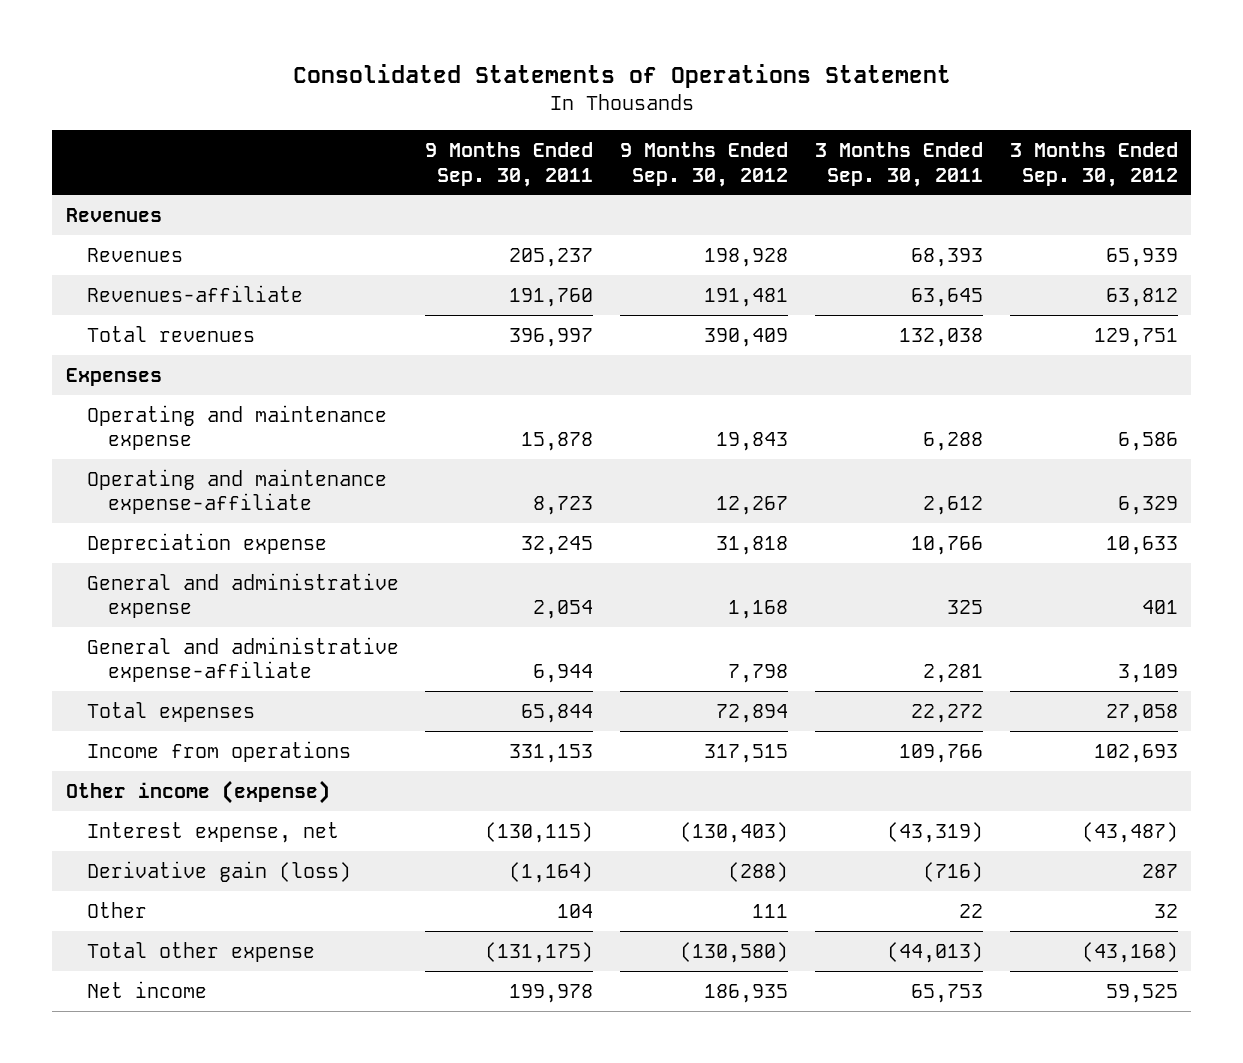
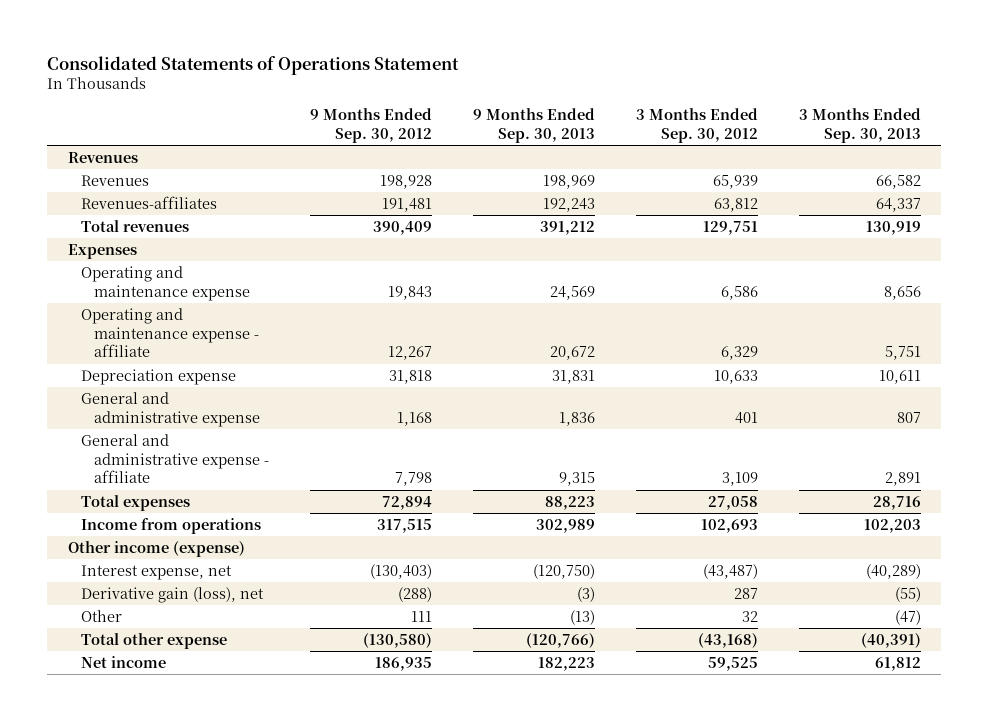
- | 9 Months Ended Sep. 30, 2011 | 9 Months Ended Sep. 30, 2012 | 3 Months Ended Sep. 30, 2011 | 3 Months Ended Sep. 30, 2012
+ | 9 Months Ended Sep. 30, 2012 | 9 Months Ended Sep. 30, 2013 | 3 Months Ended Sep. 30, 2012 | 3 Months Ended Sep. 30, 2013
- Revenues-affiliate | 191,760 | 191,481 | 63,645 | 63,812
+ Revenues-affiliates | 191,481 | 192,243 | 63,812 | 64,337
- Operating and maintenance expense-affiliate | 8,723 | 12,267 | 2,612 | 6,329
+ Operating and maintenance expense - affiliate | 12,267 | 20,672 | 6,329 | 5,751
- General and administrative expense-affiliate | 6,944 | 7,798 | 2,281 | 3,109
+ General and administrative expense - affiliate | 7,798 | 9,315 | 3,109 | 2,891
- Derivative gain (loss) | (1,164) | (288) | (716) | 287
+ Derivative gain (loss), net | (288) | (3) | 287 | (55)

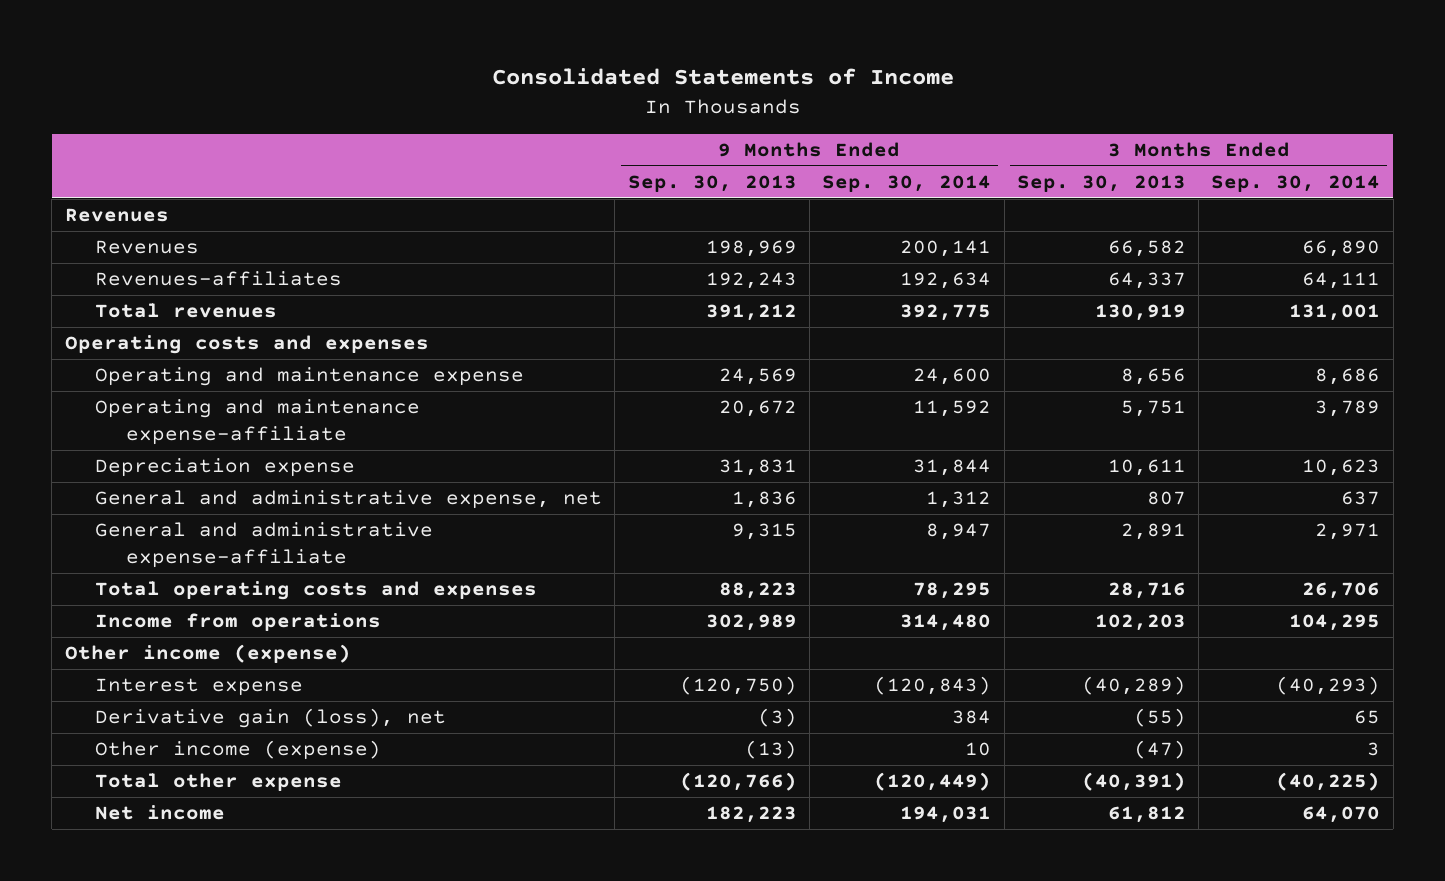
- Consolidated Statements of Operations Statement
+ Consolidated Statements of Income
- | 9 Months Ended Sep. 30, 2012 | 9 Months Ended Sep. 30, 2013 | 3 Months Ended Sep. 30, 2012 | 3 Months Ended Sep. 30, 2013
+ | 9 Months Ended Sep. 30, 2013 | 9 Months Ended Sep. 30, 2014 | 3 Months Ended Sep. 30, 2013 | 3 Months Ended Sep. 30, 2014
- Expenses
+ Operating costs and expenses
- Operating and maintenance expense - affiliate | 12,267 | 20,672 | 6,329 | 5,751
+ Operating and maintenance expense-affiliate | 20,672 | 11,592 | 5,751 | 3,789
- General and administrative expense | 1,168 | 1,836 | 401 | 807
- General and administrative expense - affiliate | 7,798 | 9,315 | 3,109 | 2,891
- Total expenses | 72,894 | 88,223 | 27,058 | 28,716
+ General and administrative expense, net | 1,836 | 1,312 | 807 | 637
+ General and administrative expense-affiliate | 9,315 | 8,947 | 2,891 | 2,971
+ Total operating costs and expenses | 88,223 | 78,295 | 28,716 | 26,706
- Interest expense, net | (130,403) | (120,750) | (43,487) | (40,289)
+ Interest expense | (120,750) | (120,843) | (40,289) | (40,293)
- Other | 111 | (13) | 32 | (47)
+ Other income (expense) | (13) | 10 | (47) | 3

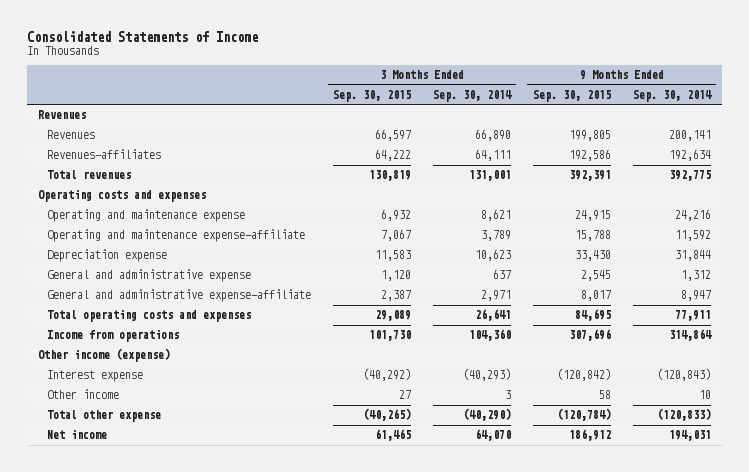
- | 9 Months Ended Sep. 30, 2013 | 9 Months Ended Sep. 30, 2014 | 3 Months Ended Sep. 30, 2013 | 3 Months Ended Sep. 30, 2014
+ | 3 Months Ended Sep. 30, 2015 | 3 Months Ended Sep. 30, 2014 | 9 Months Ended Sep. 30, 2015 | 9 Months Ended Sep. 30, 2014
- Operating and maintenance expense | 24,569 | 24,600 | 8,656 | 8,686
+ Operating and maintenance expense | 6,932 | 8,621 | 24,915 | 24,216
- General and administrative expense, net | 1,836 | 1,312 | 807 | 637
+ General and administrative expense | 1,120 | 637 | 2,545 | 1,312
- Total operating costs and expenses | 88,223 | 78,295 | 28,716 | 26,706
- Income from operations | 302,989 | 314,480 | 102,203 | 104,295
+ Total operating costs and expenses | 29,089 | 26,641 | 84,695 | 77,911
+ Income from operations | 101,730 | 104,360 | 307,696 | 314,864
- Derivative gain (loss), net | (3) | 384 | (55) | 65
- Other income (expense) | (13) | 10 | (47) | 3
- Total other expense | (120,766) | (120,449) | (40,391) | (40,225)
+ Other income | 27 | 3 | 58 | 10
+ Total other expense | (40,265) | (40,290) | (120,784) | (120,833)

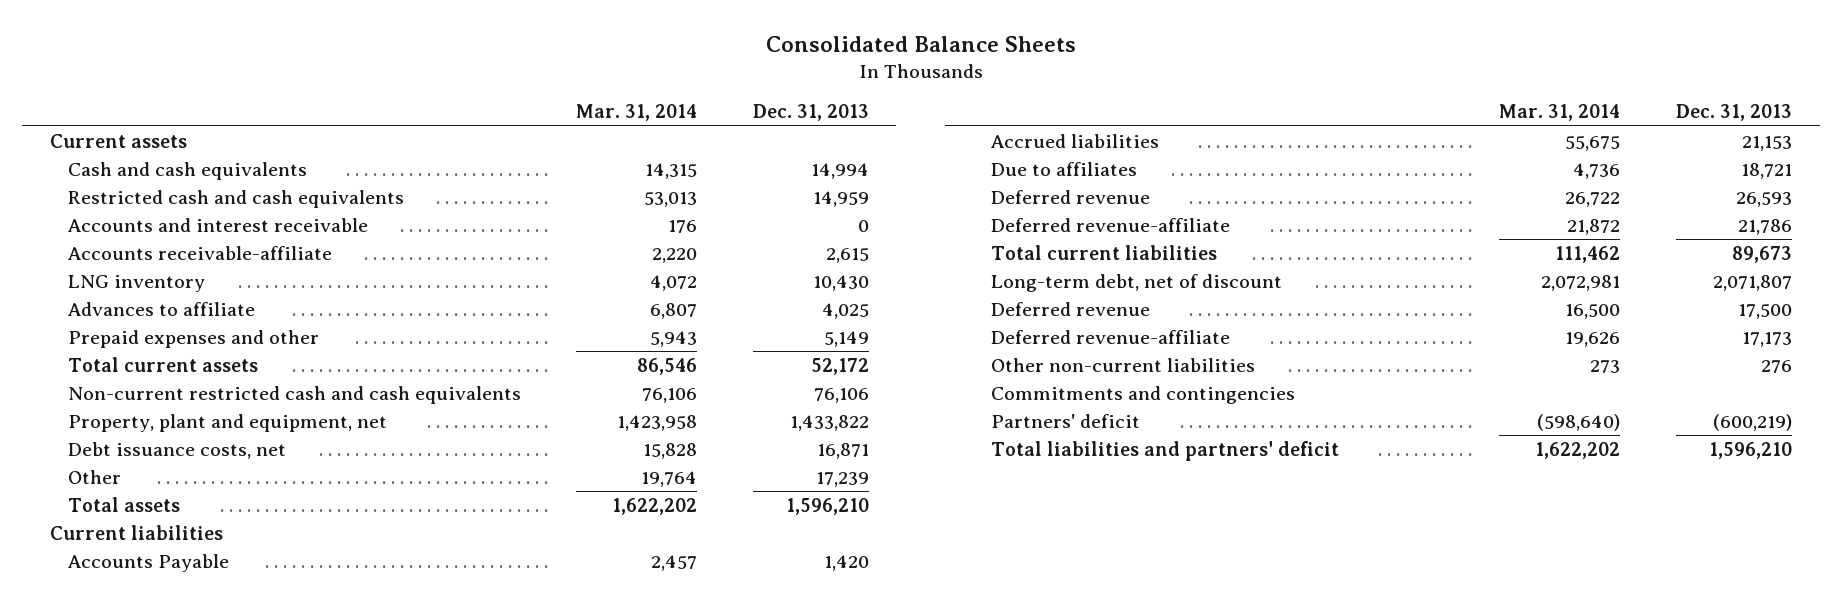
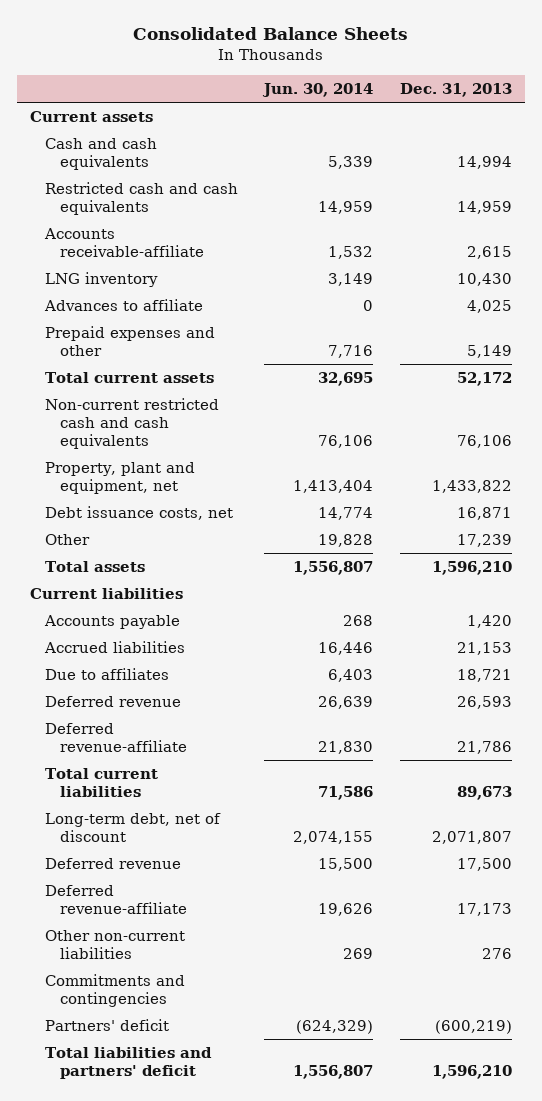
- | Mar. 31, 2014 | Dec. 31, 2013
+ | Jun. 30, 2014 | Dec. 31, 2013
- Accounts and interest receivable | 176 | 0
- Accounts Payable | 2,457 | 1,420
+ Accounts payable | 268 | 1,420

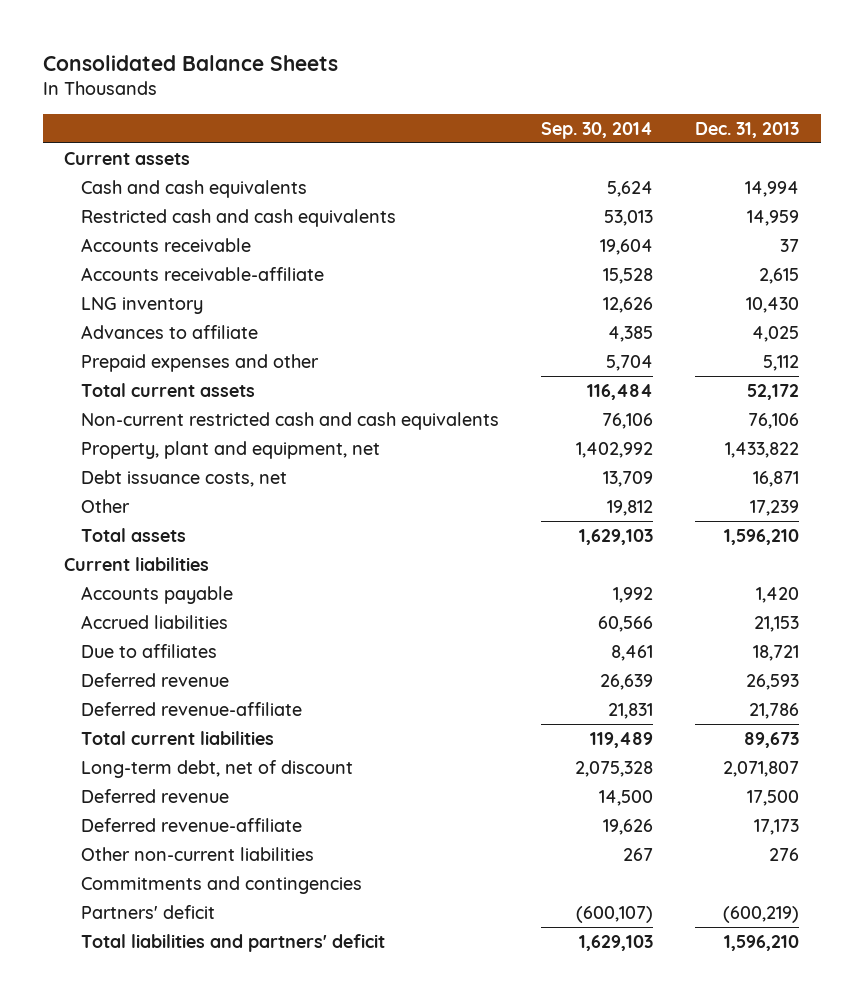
- | Jun. 30, 2014 | Dec. 31, 2013
+ | Sep. 30, 2014 | Dec. 31, 2013
+ Accounts receivable | 19,604 | 37
- Prepaid expenses and other | 7,716 | 5,149
+ Prepaid expenses and other | 5,704 | 5,112

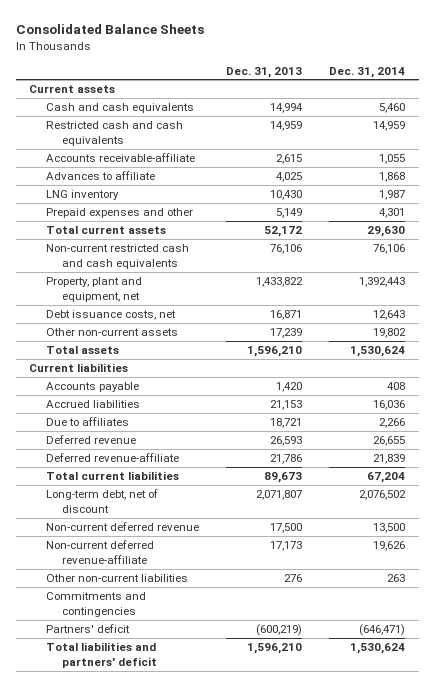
- | Sep. 30, 2014 | Dec. 31, 2013
+ | Dec. 31, 2013 | Dec. 31, 2014
- Accounts receivable | 19,604 | 37
- Prepaid expenses and other | 5,704 | 5,112
moved down: LNG inventory | 10,430 | 1,987
+ Prepaid expenses and other | 5,149 | 4,301
- Other | 19,812 | 17,239
+ Other non-current assets | 17,239 | 19,802
- Deferred revenue | 14,500 | 17,500
- Deferred revenue-affiliate | 19,626 | 17,173
+ Non-current deferred revenue | 17,500 | 13,500
+ Non-current deferred revenue-affiliate | 17,173 | 19,626

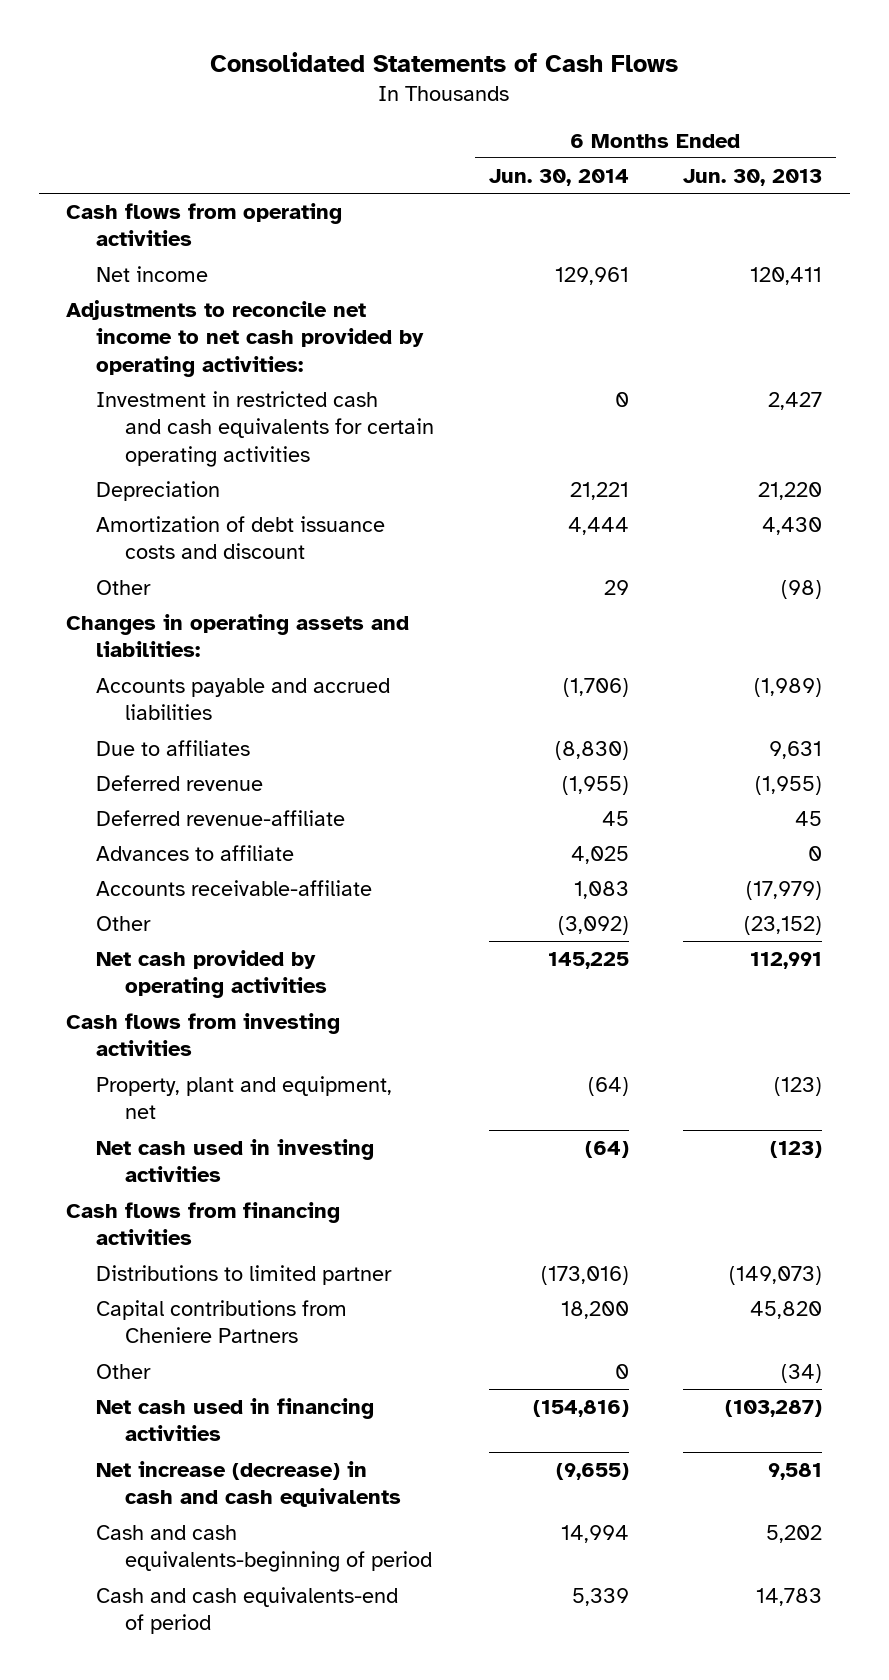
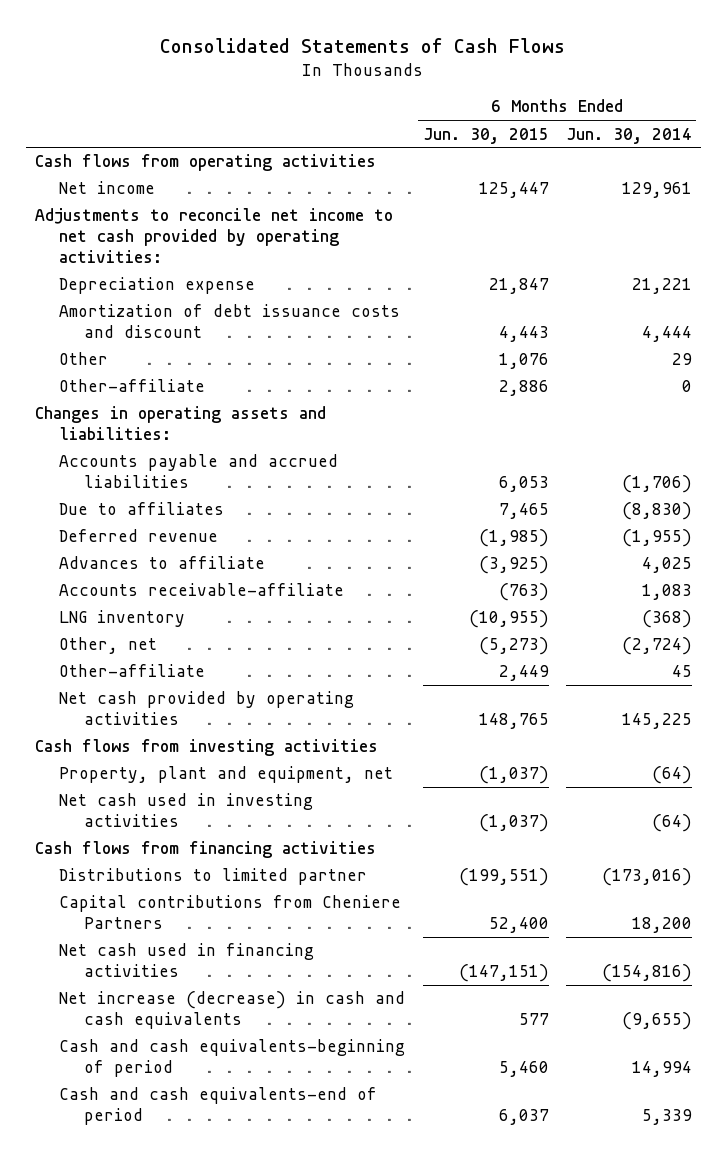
- | 6 Months Ended Jun. 30, 2014 | 6 Months Ended Jun. 30, 2013
+ | 6 Months Ended Jun. 30, 2015 | 6 Months Ended Jun. 30, 2014
- Investment in restricted cash and cash equivalents for certain operating activities | 0 | 2,427
- Depreciation | 21,221 | 21,220
+ Depreciation expense | 21,847 | 21,221
+ Other-affiliate | 2,886 | 0
- Deferred revenue-affiliate | 45 | 45
- Other | (3,092) | (23,152)
+ LNG inventory | (10,955) | (368)
+ Other, net | (5,273) | (2,724)
+ Other-affiliate | 2,449 | 45
- Other | 0 | (34)

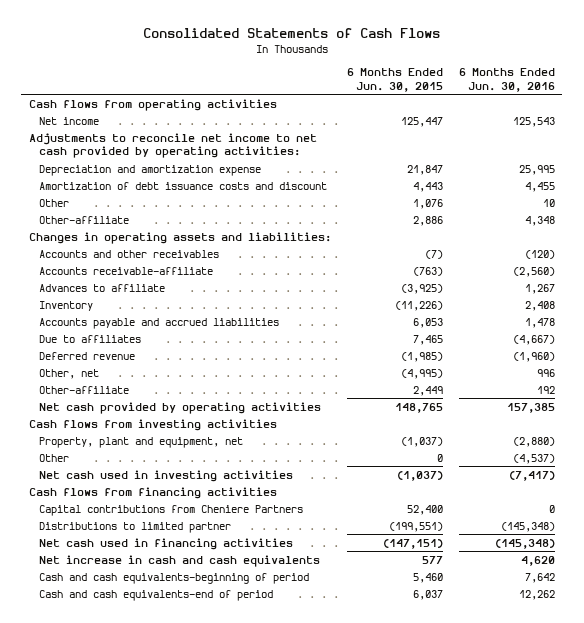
- | 6 Months Ended Jun. 30, 2015 | 6 Months Ended Jun. 30, 2014
+ | 6 Months Ended Jun. 30, 2015 | 6 Months Ended Jun. 30, 2016
- Depreciation expense | 21,847 | 21,221
+ Depreciation and amortization expense | 21,847 | 25,995
+ Accounts and other receivables | (7) | (120)
moved up: Accounts receivable-affiliate | (763) | (2,560)
moved up: Advances to affiliate | (3,925) | 1,267
+ Inventory | (11,226) | 2,408
- LNG inventory | (10,955) | (368)
- Other, net | (5,273) | (2,724)
+ Other, net | (4,995) | 996
+ Other | 0 | (4,537)
moved down: Distributions to limited partner | (199,551) | (145,348)
- Net increase (decrease) in cash and cash equivalents | 577 | (9,655)
+ Net increase in cash and cash equivalents | 577 | 4,620

